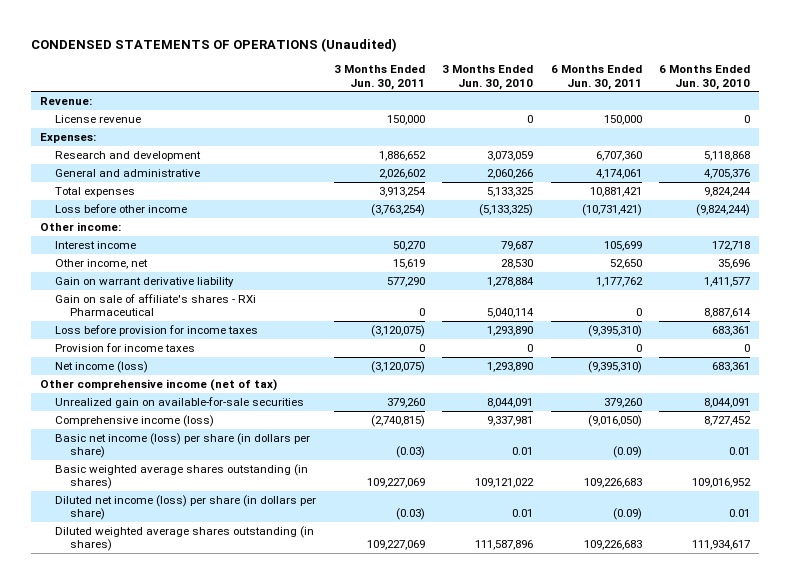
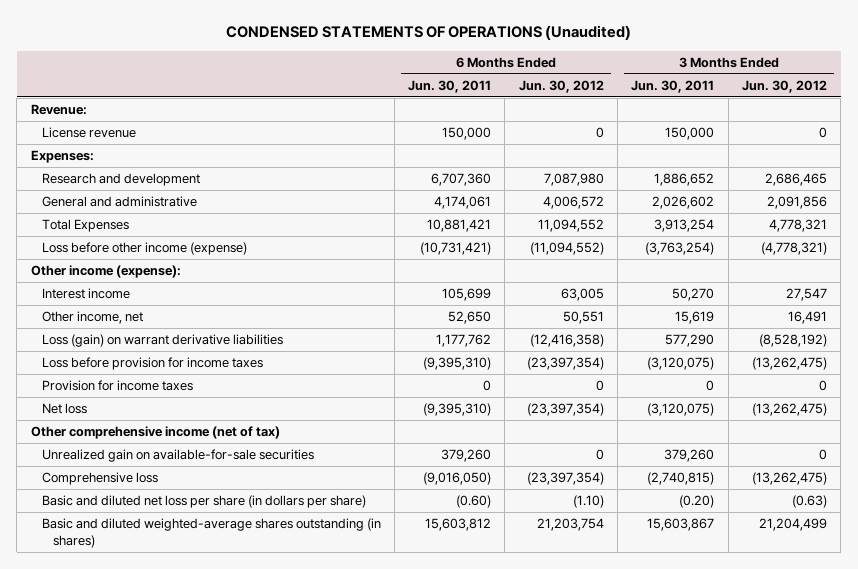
- | 3 Months Ended Jun. 30, 2011 | 3 Months Ended Jun. 30, 2010 | 6 Months Ended Jun. 30, 2011 | 6 Months Ended Jun. 30, 2010
+ | 6 Months Ended Jun. 30, 2011 | 6 Months Ended Jun. 30, 2012 | 3 Months Ended Jun. 30, 2011 | 3 Months Ended Jun. 30, 2012
- Total expenses | 3,913,254 | 5,133,325 | 10,881,421 | 9,824,244
- Loss before other income | (3,763,254) | (5,133,325) | (10,731,421) | (9,824,244)
- Other income:
+ Total Expenses | 10,881,421 | 11,094,552 | 3,913,254 | 4,778,321
+ Loss before other income (expense) | (10,731,421) | (11,094,552) | (3,763,254) | (4,778,321)
+ Other income (expense):
- Gain on warrant derivative liability | 577,290 | 1,278,884 | 1,177,762 | 1,411,577
- Gain on sale of affiliate's shares - RXi Pharmaceutical | 0 | 5,040,114 | 0 | 8,887,614
+ Loss (gain) on warrant derivative liabilities | 1,177,762 | (12,416,358) | 577,290 | (8,528,192)
- Net income (loss) | (3,120,075) | 1,293,890 | (9,395,310) | 683,361
+ Net loss | (9,395,310) | (23,397,354) | (3,120,075) | (13,262,475)
- Comprehensive income (loss) | (2,740,815) | 9,337,981 | (9,016,050) | 8,727,452
- Basic net income (loss) per share (in dollars per share) | (0.03) | 0.01 | (0.09) | 0.01
- Basic weighted average shares outstanding (in shares) | 109,227,069 | 109,121,022 | 109,226,683 | 109,016,952
- Diluted net income (loss) per share (in dollars per share) | (0.03) | 0.01 | (0.09) | 0.01
- Diluted weighted average shares outstanding (in shares) | 109,227,069 | 111,587,896 | 109,226,683 | 111,934,617
+ Comprehensive loss | (9,016,050) | (23,397,354) | (2,740,815) | (13,262,475)
+ Basic and diluted net loss per share (in dollars per share) | (0.60) | (1.10) | (0.20) | (0.63)
+ Basic and diluted weighted-average shares outstanding (in shares) | 15,603,812 | 21,203,754 | 15,603,867 | 21,204,499

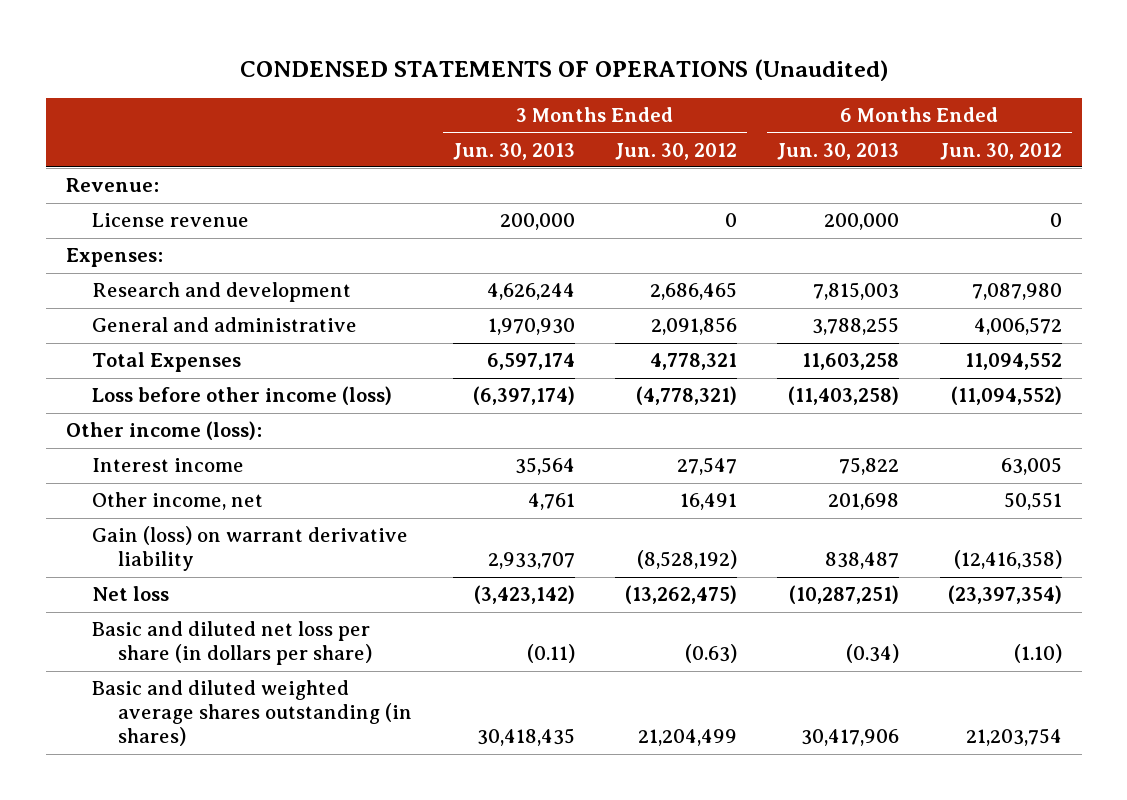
- | 6 Months Ended Jun. 30, 2011 | 6 Months Ended Jun. 30, 2012 | 3 Months Ended Jun. 30, 2011 | 3 Months Ended Jun. 30, 2012
+ | 3 Months Ended Jun. 30, 2013 | 3 Months Ended Jun. 30, 2012 | 6 Months Ended Jun. 30, 2013 | 6 Months Ended Jun. 30, 2012
- Loss before other income (expense) | (10,731,421) | (11,094,552) | (3,763,254) | (4,778,321)
- Other income (expense):
+ Loss before other income (loss) | (6,397,174) | (4,778,321) | (11,403,258) | (11,094,552)
+ Other income (loss):
- Loss (gain) on warrant derivative liabilities | 1,177,762 | (12,416,358) | 577,290 | (8,528,192)
- Loss before provision for income taxes | (9,395,310) | (23,397,354) | (3,120,075) | (13,262,475)
- Provision for income taxes | 0 | 0 | 0 | 0
+ Gain (loss) on warrant derivative liability | 2,933,707 | (8,528,192) | 838,487 | (12,416,358)
- Other comprehensive income (net of tax)
- Unrealized gain on available-for-sale securities | 379,260 | 0 | 379,260 | 0
- Comprehensive loss | (9,016,050) | (23,397,354) | (2,740,815) | (13,262,475)
- Basic and diluted weighted-average shares outstanding (in shares) | 15,603,812 | 21,203,754 | 15,603,867 | 21,204,499
+ Basic and diluted weighted average shares outstanding (in shares) | 30,418,435 | 21,204,499 | 30,417,906 | 21,203,754

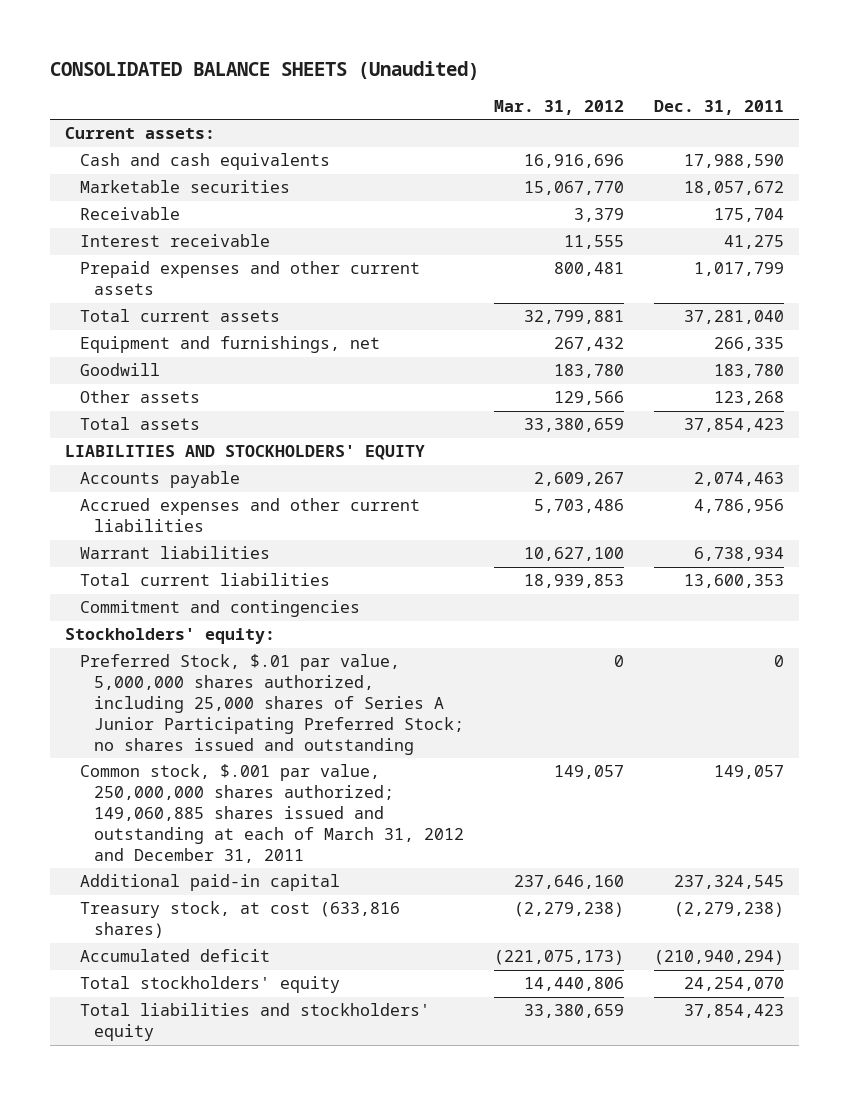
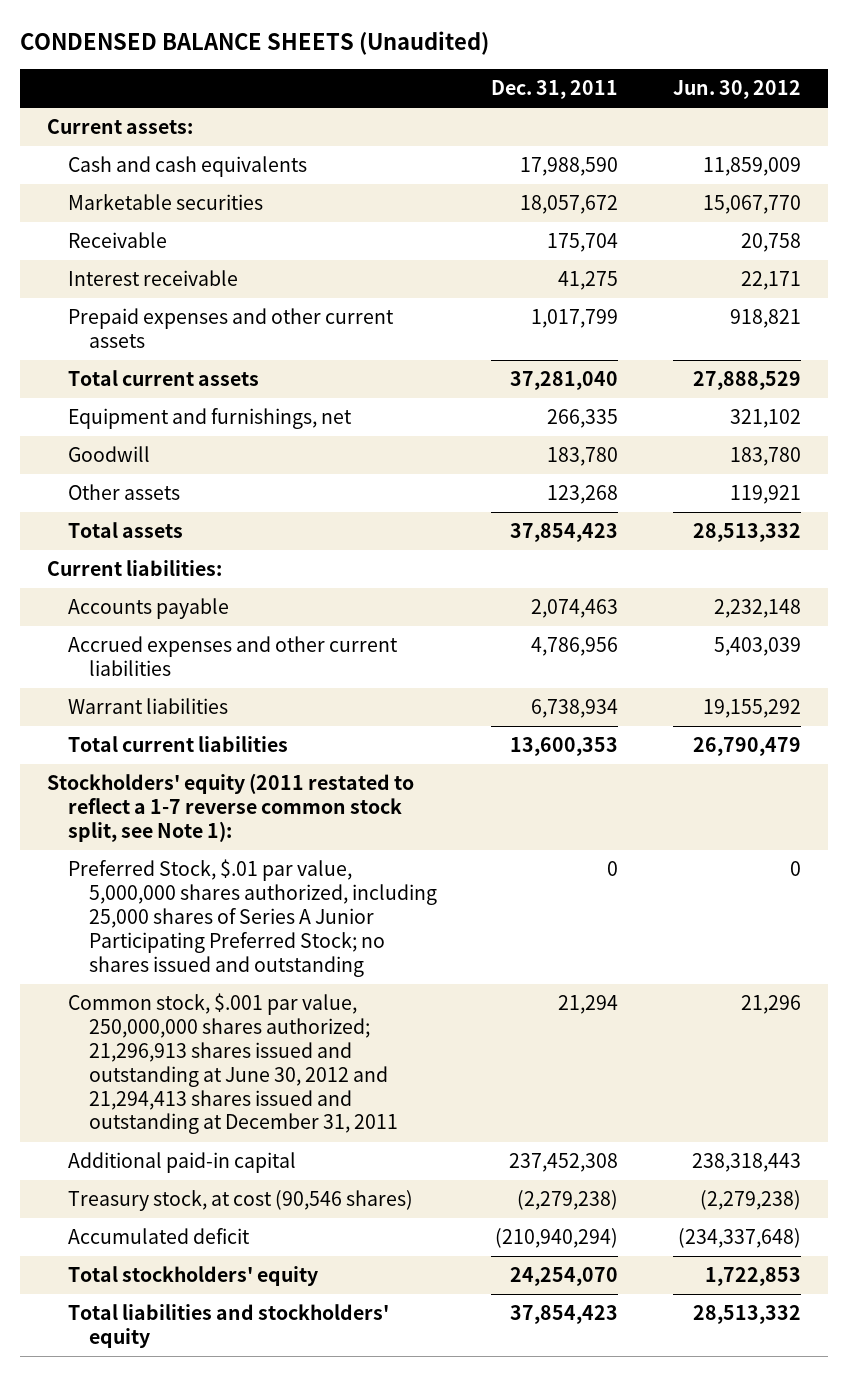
- CONSOLIDATED BALANCE SHEETS (Unaudited)
+ CONDENSED BALANCE SHEETS (Unaudited)
- | Mar. 31, 2012 | Dec. 31, 2011
+ | Dec. 31, 2011 | Jun. 30, 2012
- LIABILITIES AND STOCKHOLDERS' EQUITY
+ Current liabilities:
- Commitment and contingencies
- Stockholders' equity:
+ Stockholders' equity (2011 restated to reflect a 1-7 reverse common stock split, see Note 1):
- Common stock, $.001 par value, 250,000,000 shares authorized; 149,060,885 shares issued and outstanding at each of March 31, 2012 and December 31, 2011 | 149,057 | 149,057
- Additional paid-in capital | 237,646,160 | 237,324,545
- Treasury stock, at cost (633,816 shares) | (2,279,238) | (2,279,238)
+ Common stock, $.001 par value, 250,000,000 shares authorized; 21,296,913 shares issued and outstanding at June 30, 2012 and 21,294,413 shares issued and outstanding at December 31, 2011 | 21,294 | 21,296
+ Additional paid-in capital | 237,452,308 | 238,318,443
+ Treasury stock, at cost (90,546 shares) | (2,279,238) | (2,279,238)

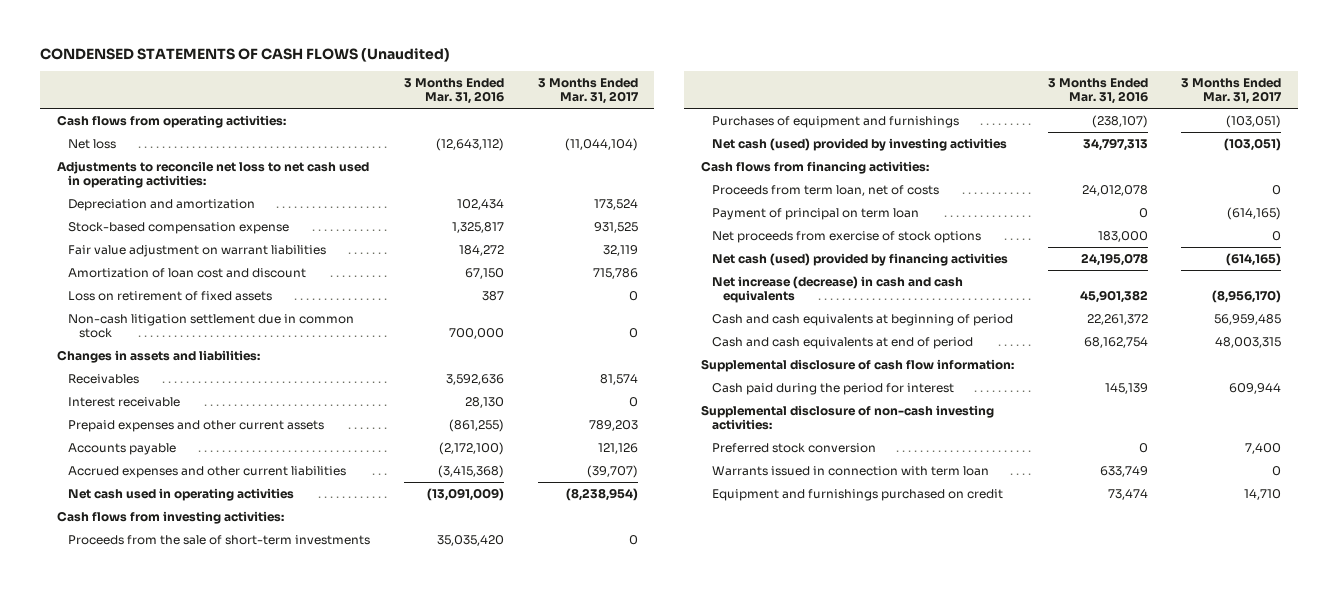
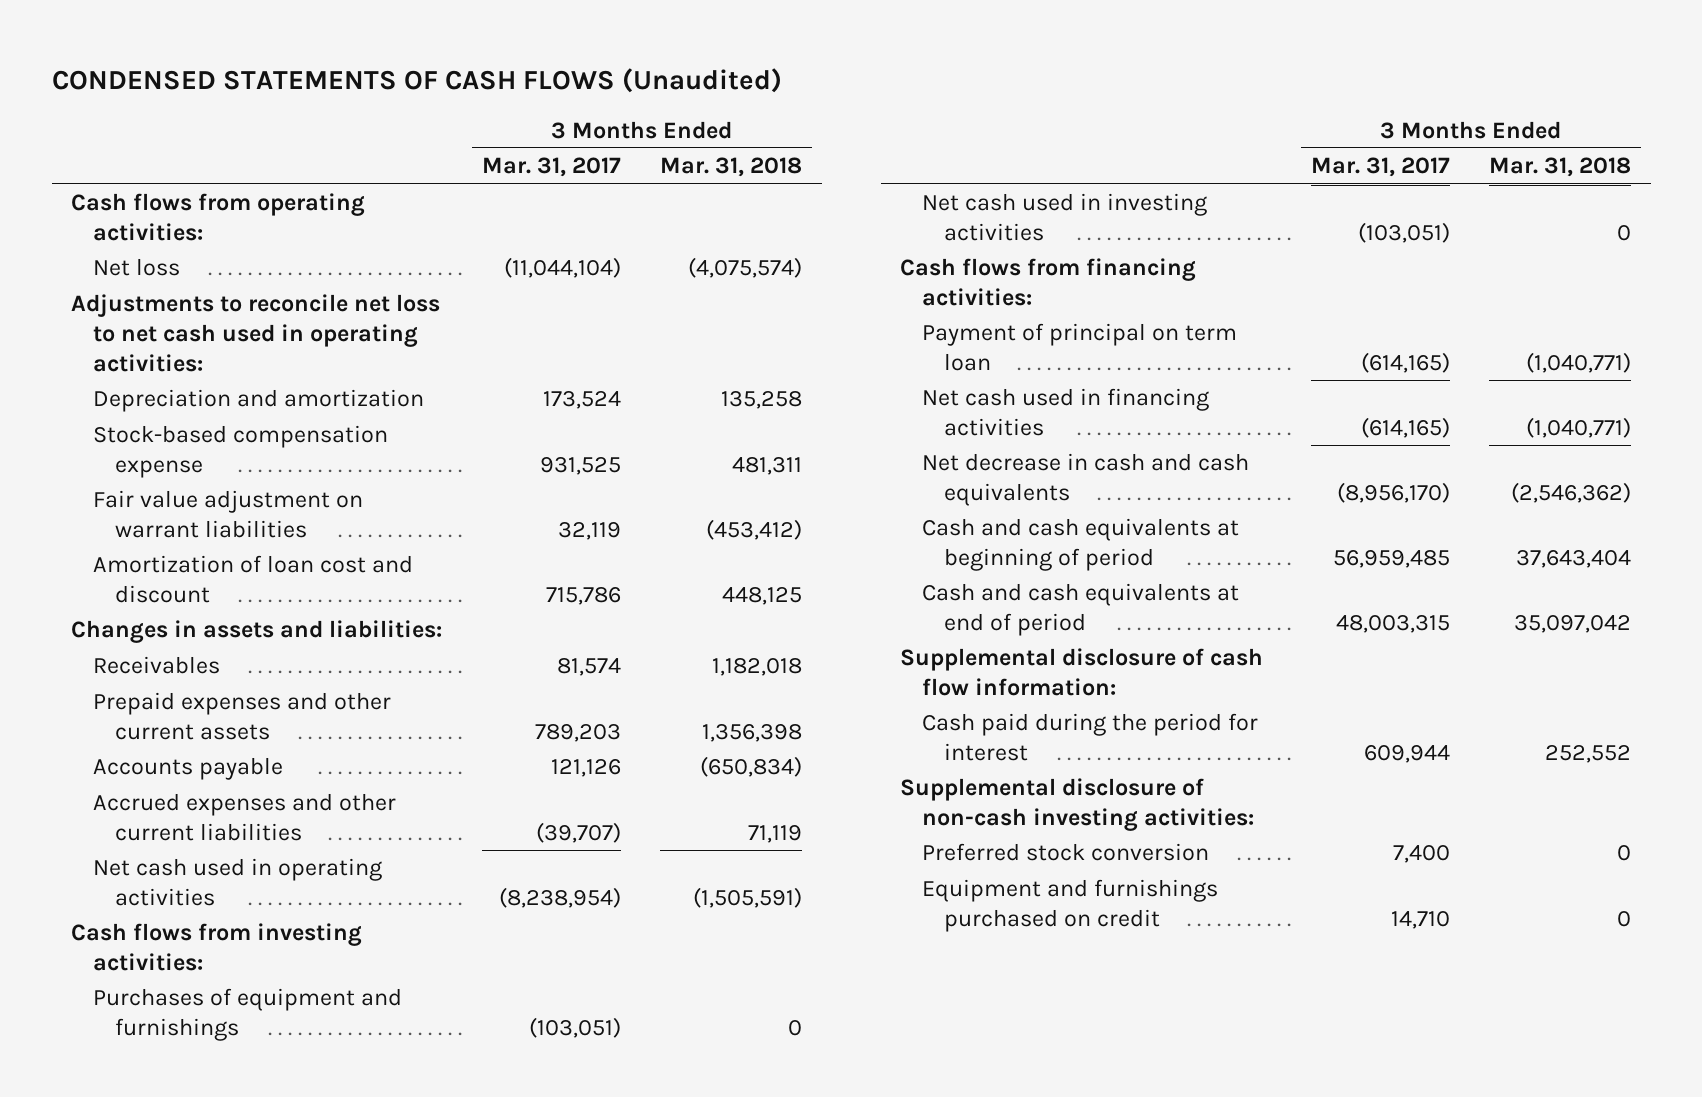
- | 3 Months Ended Mar. 31, 2016 | 3 Months Ended Mar. 31, 2017
+ | 3 Months Ended Mar. 31, 2017 | 3 Months Ended Mar. 31, 2018
- Loss on retirement of fixed assets | 387 | 0
- Non-cash litigation settlement due in common stock | 700,000 | 0
- Interest receivable | 28,130 | 0
- Proceeds from the sale of short-term investments | 35,035,420 | 0
- Net cash (used) provided by investing activities | 34,797,313 | (103,051)
+ Net cash used in investing activities | (103,051) | 0
- Proceeds from term loan, net of costs | 24,012,078 | 0
- Net proceeds from exercise of stock options | 183,000 | 0
- Net cash (used) provided by financing activities | 24,195,078 | (614,165)
- Net increase (decrease) in cash and cash equivalents | 45,901,382 | (8,956,170)
+ Net cash used in financing activities | (614,165) | (1,040,771)
+ Net decrease in cash and cash equivalents | (8,956,170) | (2,546,362)
- Warrants issued in connection with term loan | 633,749 | 0

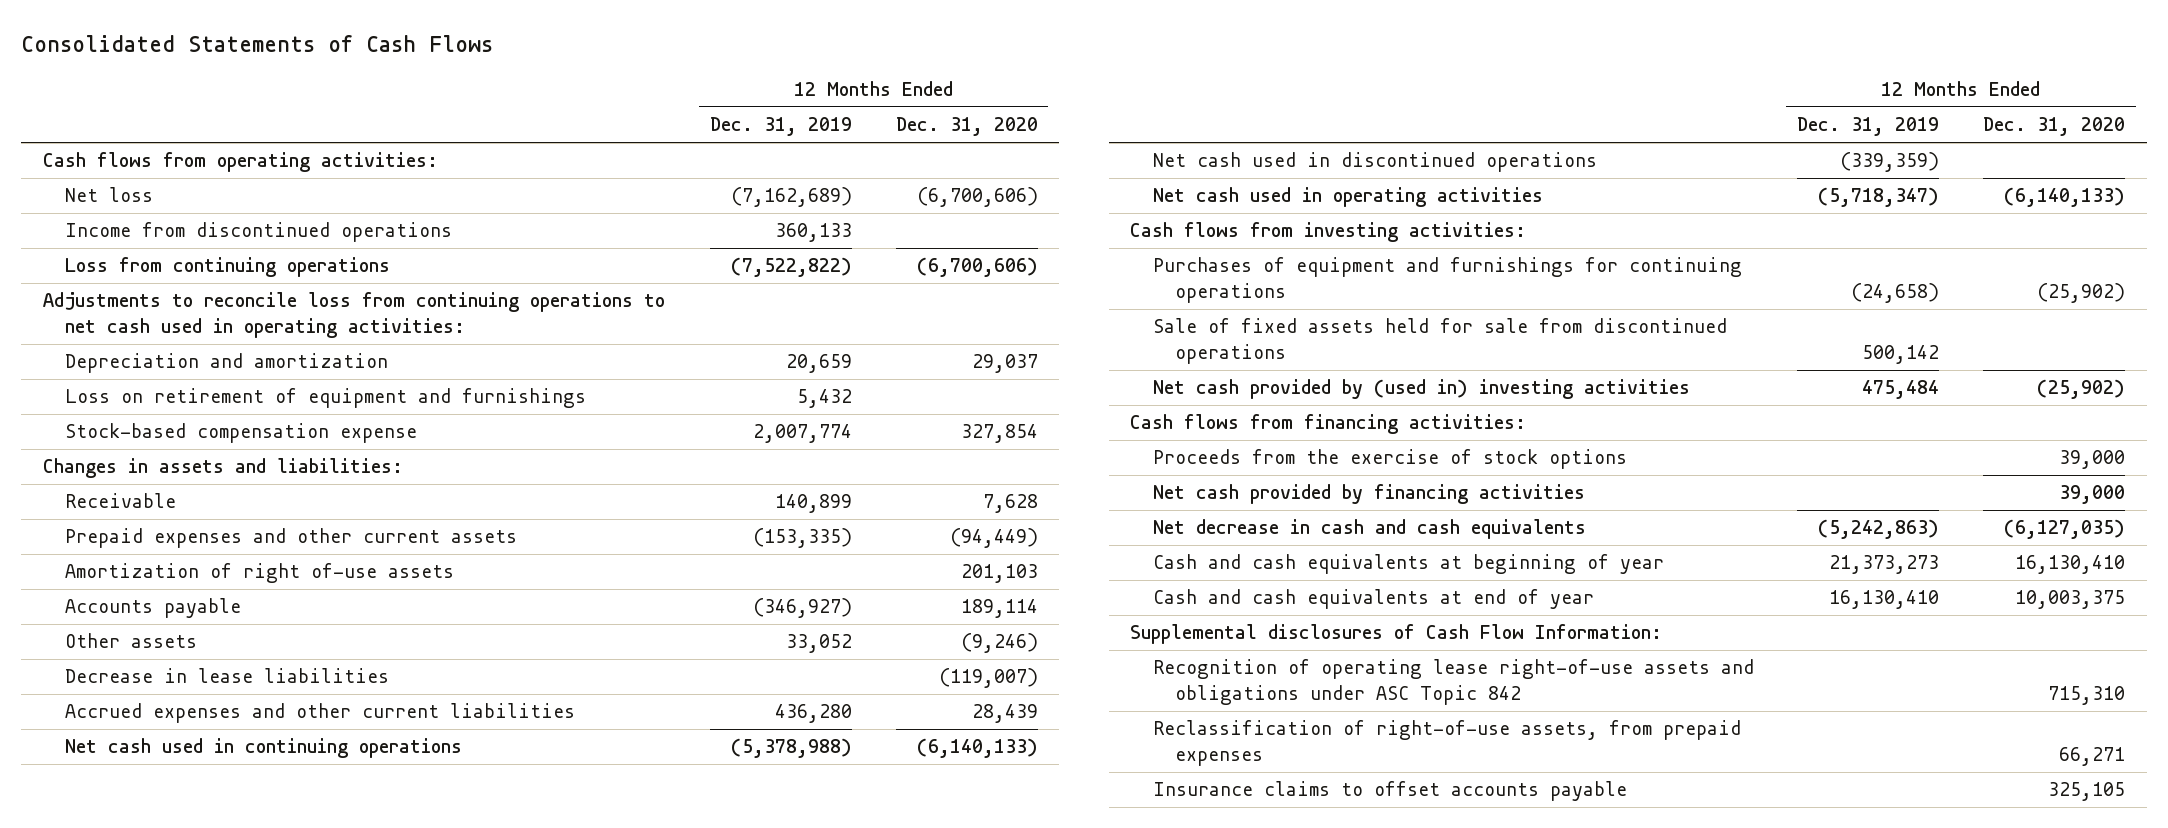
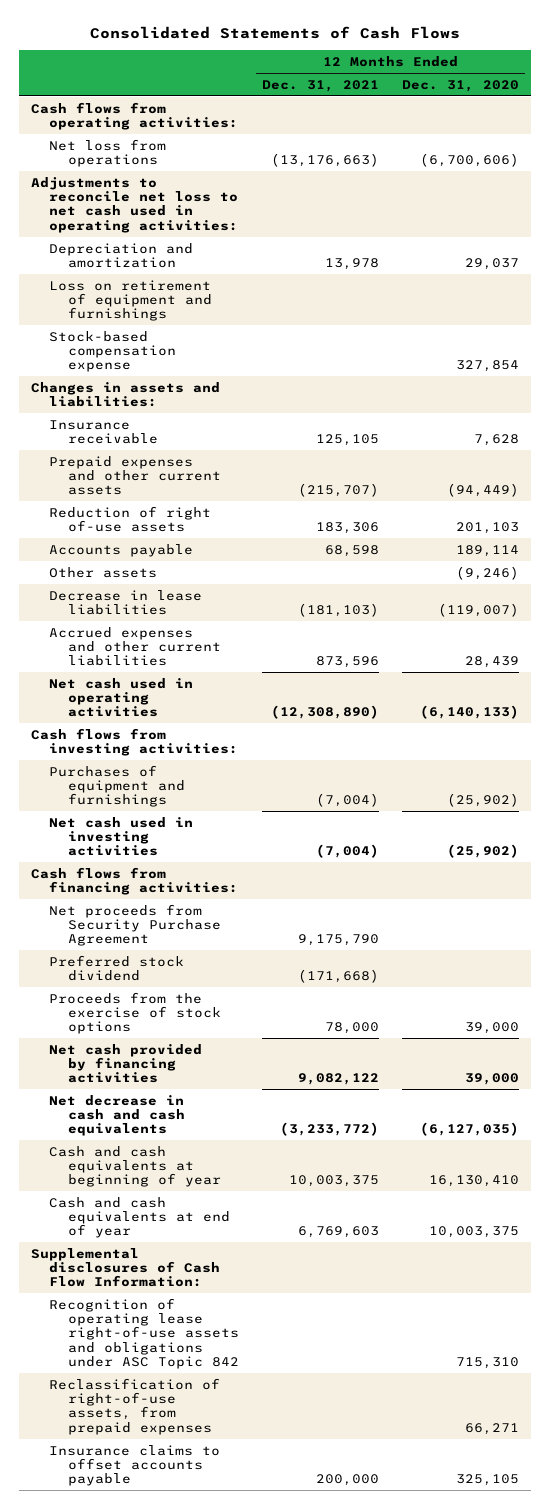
- | 12 Months Ended Dec. 31, 2019 | 12 Months Ended Dec. 31, 2020
+ | 12 Months Ended Dec. 31, 2021 | 12 Months Ended Dec. 31, 2020
- Net loss | (7,162,689) | (6,700,606)
- Income from discontinued operations | 360,133 |
- Loss from continuing operations | (7,522,822) | (6,700,606)
- Adjustments to reconcile loss from continuing operations to net cash used in operating activities:
+ Net loss from operations | (13,176,663) | (6,700,606)
+ Adjustments to reconcile net loss to net cash used in operating activities:
- Receivable | 140,899 | 7,628
+ Insurance receivable | 125,105 | 7,628
- Amortization of right of-use assets | | 201,103
+ Reduction of right of-use assets | 183,306 | 201,103
- Net cash used in continuing operations | (5,378,988) | (6,140,133)
- Net cash used in discontinued operations | (339,359) |
- Purchases of equipment and furnishings for continuing operations | (24,658) | (25,902)
- Sale of fixed assets held for sale from discontinued operations | 500,142 |
- Net cash provided by (used in) investing activities | 475,484 | (25,902)
+ Purchases of equipment and furnishings | (7,004) | (25,902)
+ Net cash used in investing activities | (7,004) | (25,902)
+ Net proceeds from Security Purchase Agreement | 9,175,790 |
+ Preferred stock dividend | (171,668) |

